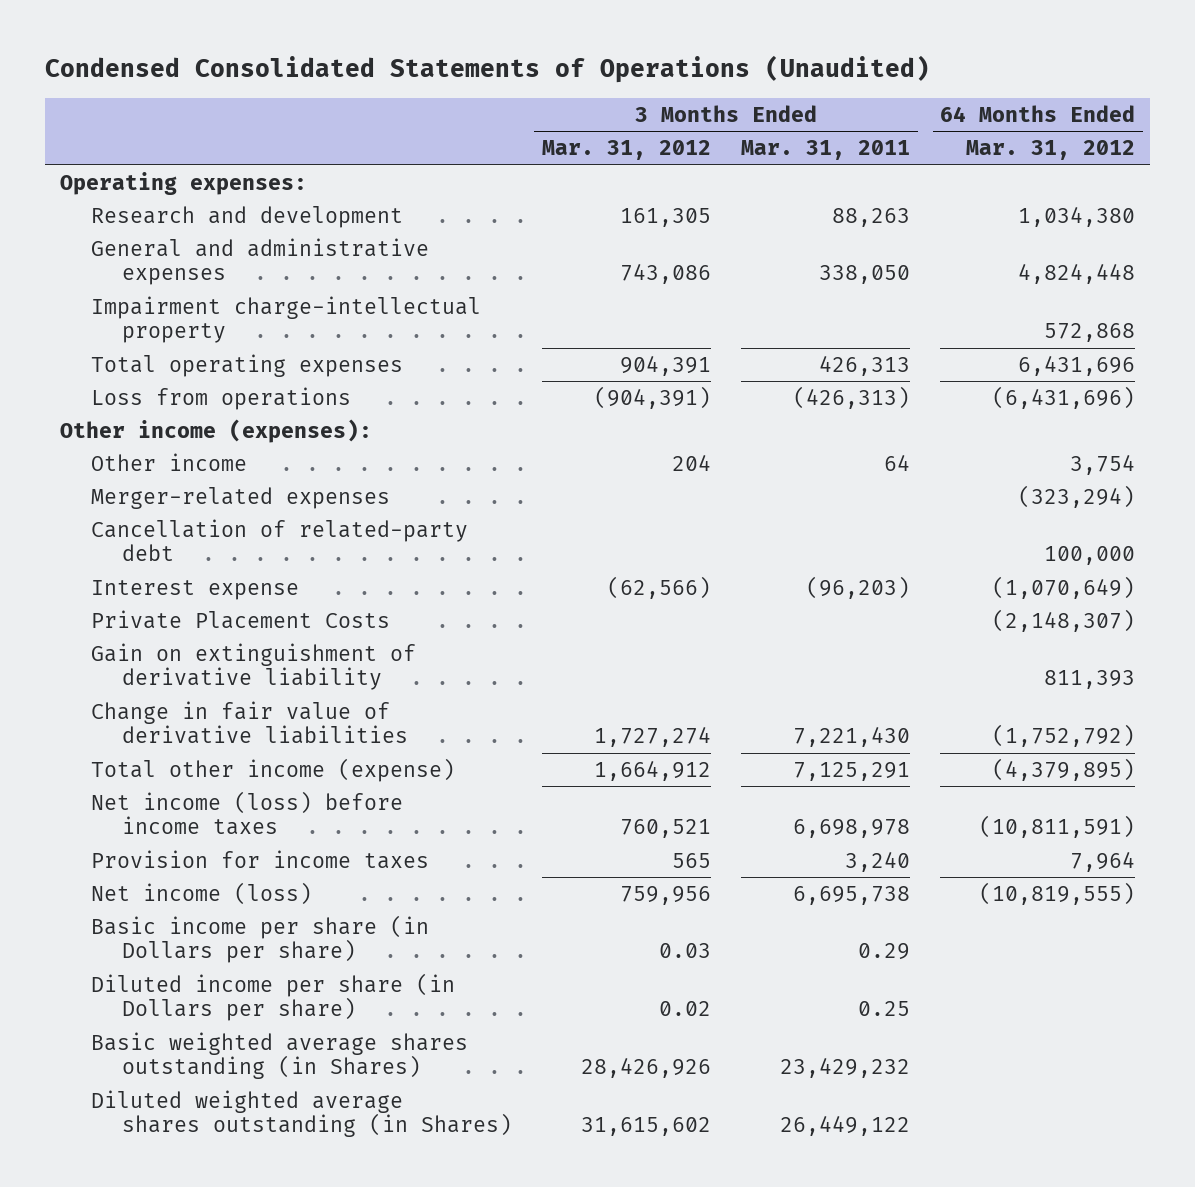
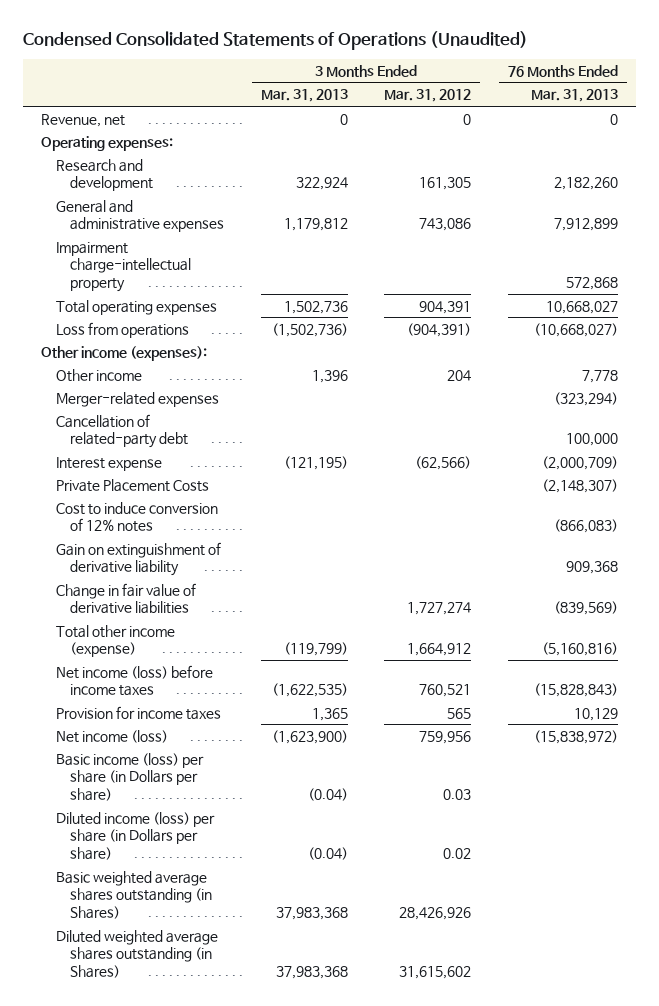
- | 3 Months Ended Mar. 31, 2012 | 3 Months Ended Mar. 31, 2011 | 64 Months Ended Mar. 31, 2012
+ | 3 Months Ended Mar. 31, 2013 | 3 Months Ended Mar. 31, 2012 | 76 Months Ended Mar. 31, 2013
+ Revenue, net | 0 | 0 | 0
+ Cost to induce conversion of 12% notes | | | (866,083)
- Basic income per share (in Dollars per share) | 0.03 | 0.29 |
- Diluted income per share (in Dollars per share) | 0.02 | 0.25 |
+ Basic income (loss) per share (in Dollars per share) | (0.04) | 0.03 |
+ Diluted income (loss) per share (in Dollars per share) | (0.04) | 0.02 |

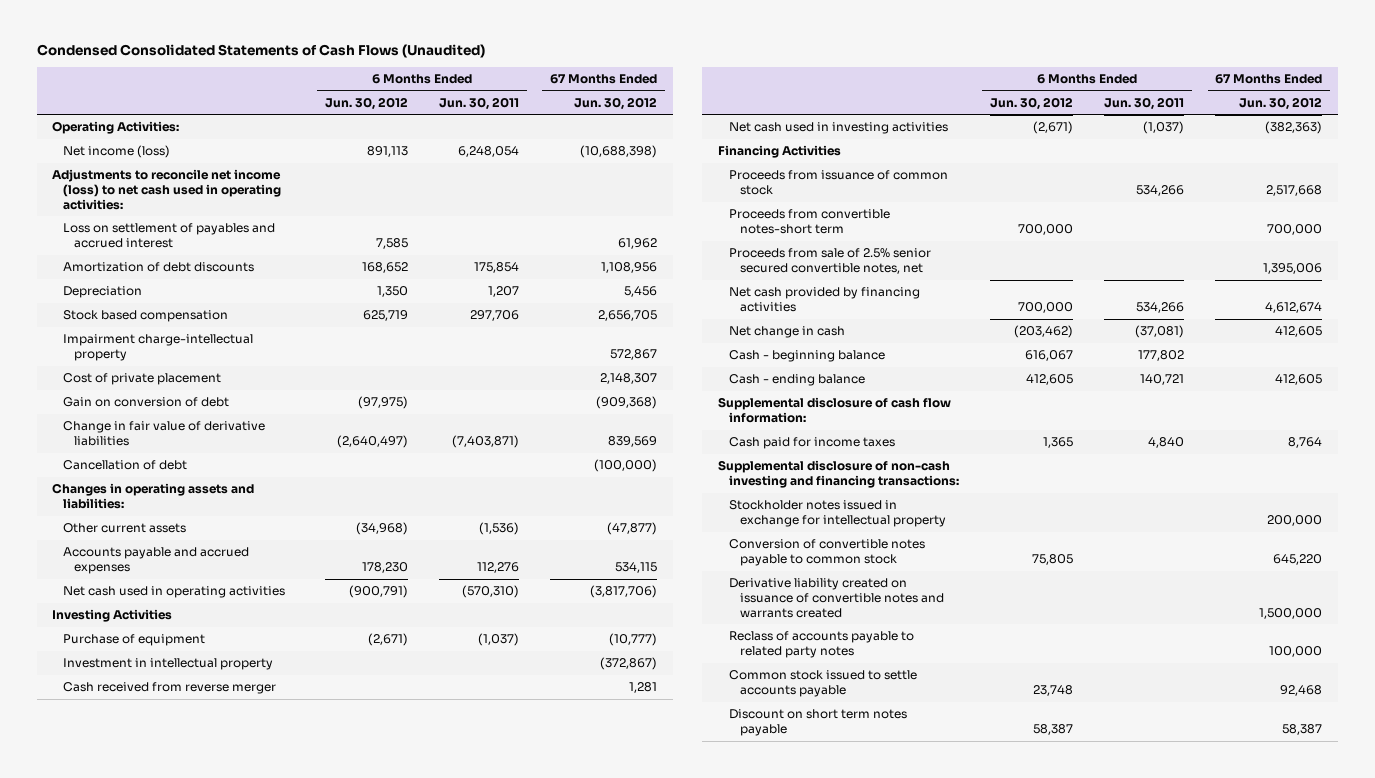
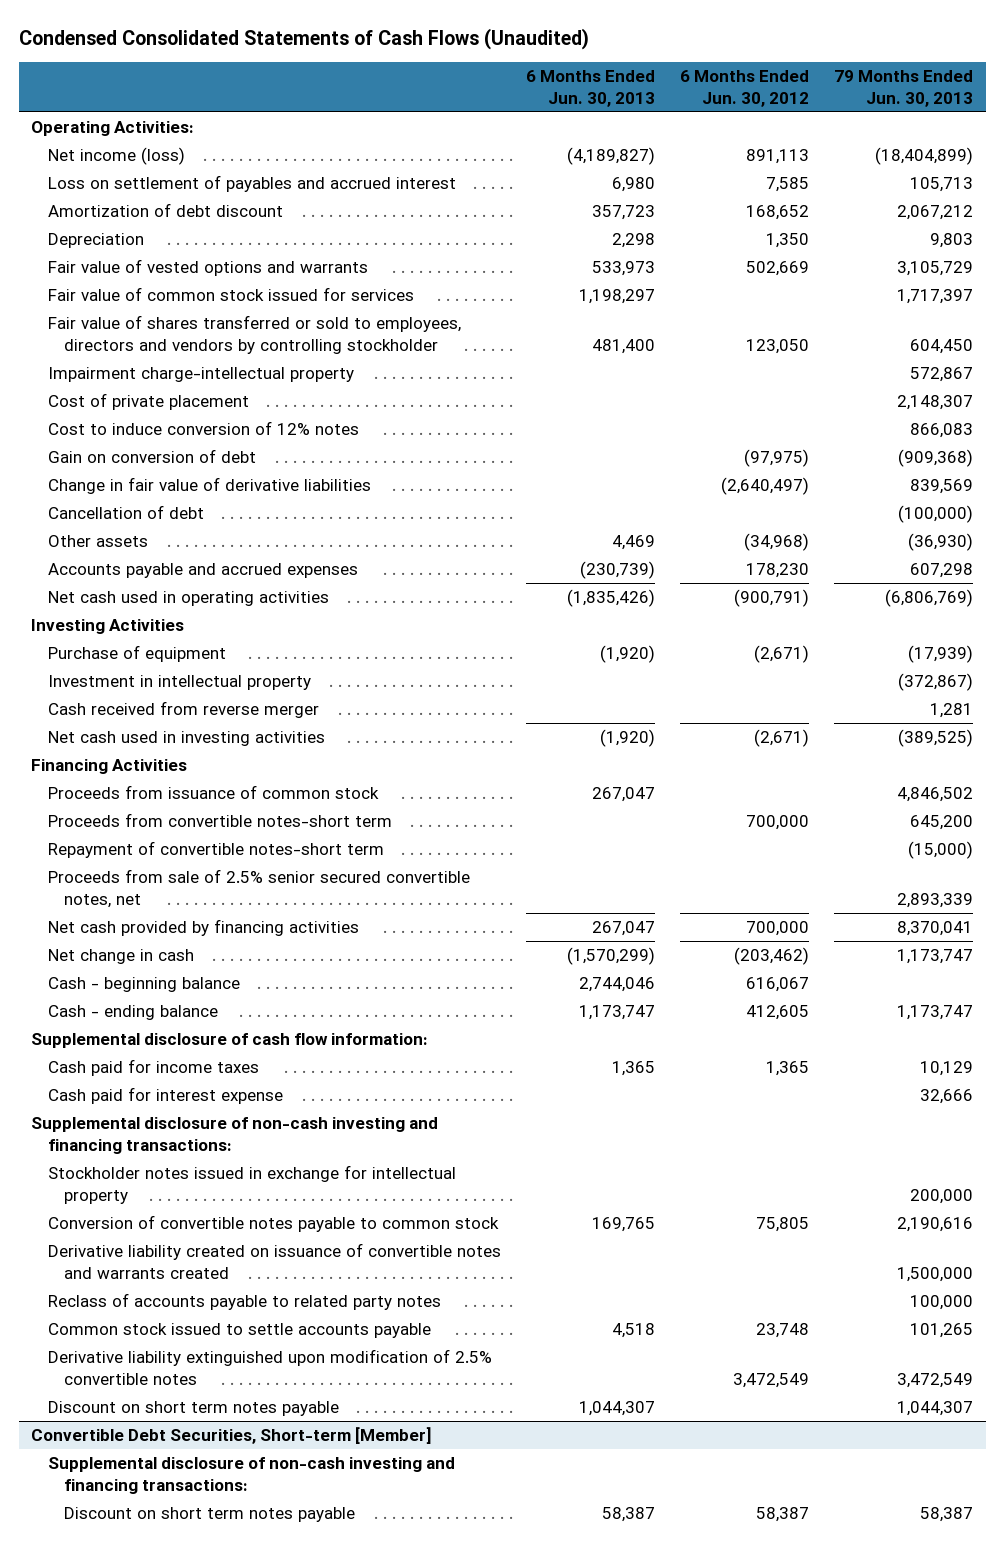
- | 6 Months Ended Jun. 30, 2012 | 6 Months Ended Jun. 30, 2011 | 67 Months Ended Jun. 30, 2012
+ | 6 Months Ended Jun. 30, 2013 | 6 Months Ended Jun. 30, 2012 | 79 Months Ended Jun. 30, 2013
- Adjustments to reconcile net income (loss) to net cash used in operating activities:
- Amortization of debt discounts | 168,652 | 175,854 | 1,108,956
+ Amortization of debt discount | 357,723 | 168,652 | 2,067,212
- Stock based compensation | 625,719 | 297,706 | 2,656,705
+ Fair value of vested options and warrants | 533,973 | 502,669 | 3,105,729
+ Fair value of common stock issued for services | 1,198,297 | | 1,717,397
+ Fair value of shares transferred or sold to employees, directors and vendors by controlling stockholder | 481,400 | 123,050 | 604,450
+ Cost to induce conversion of 12% notes | | | 866,083
- Changes in operating assets and liabilities:
- Other current assets | (34,968) | (1,536) | (47,877)
+ Other assets | 4,469 | (34,968) | (36,930)
+ Repayment of convertible notes-short term | | | (15,000)
+ Cash paid for interest expense | | | 32,666
+ Derivative liability extinguished upon modification of 2.5% convertible notes | | 3,472,549 | 3,472,549
+ Discount on short term notes payable | 1,044,307 | | 1,044,307
+ Convertible Debt Securities, Short-term [Member]
+ Supplemental disclosure of non-cash investing and financing transactions:

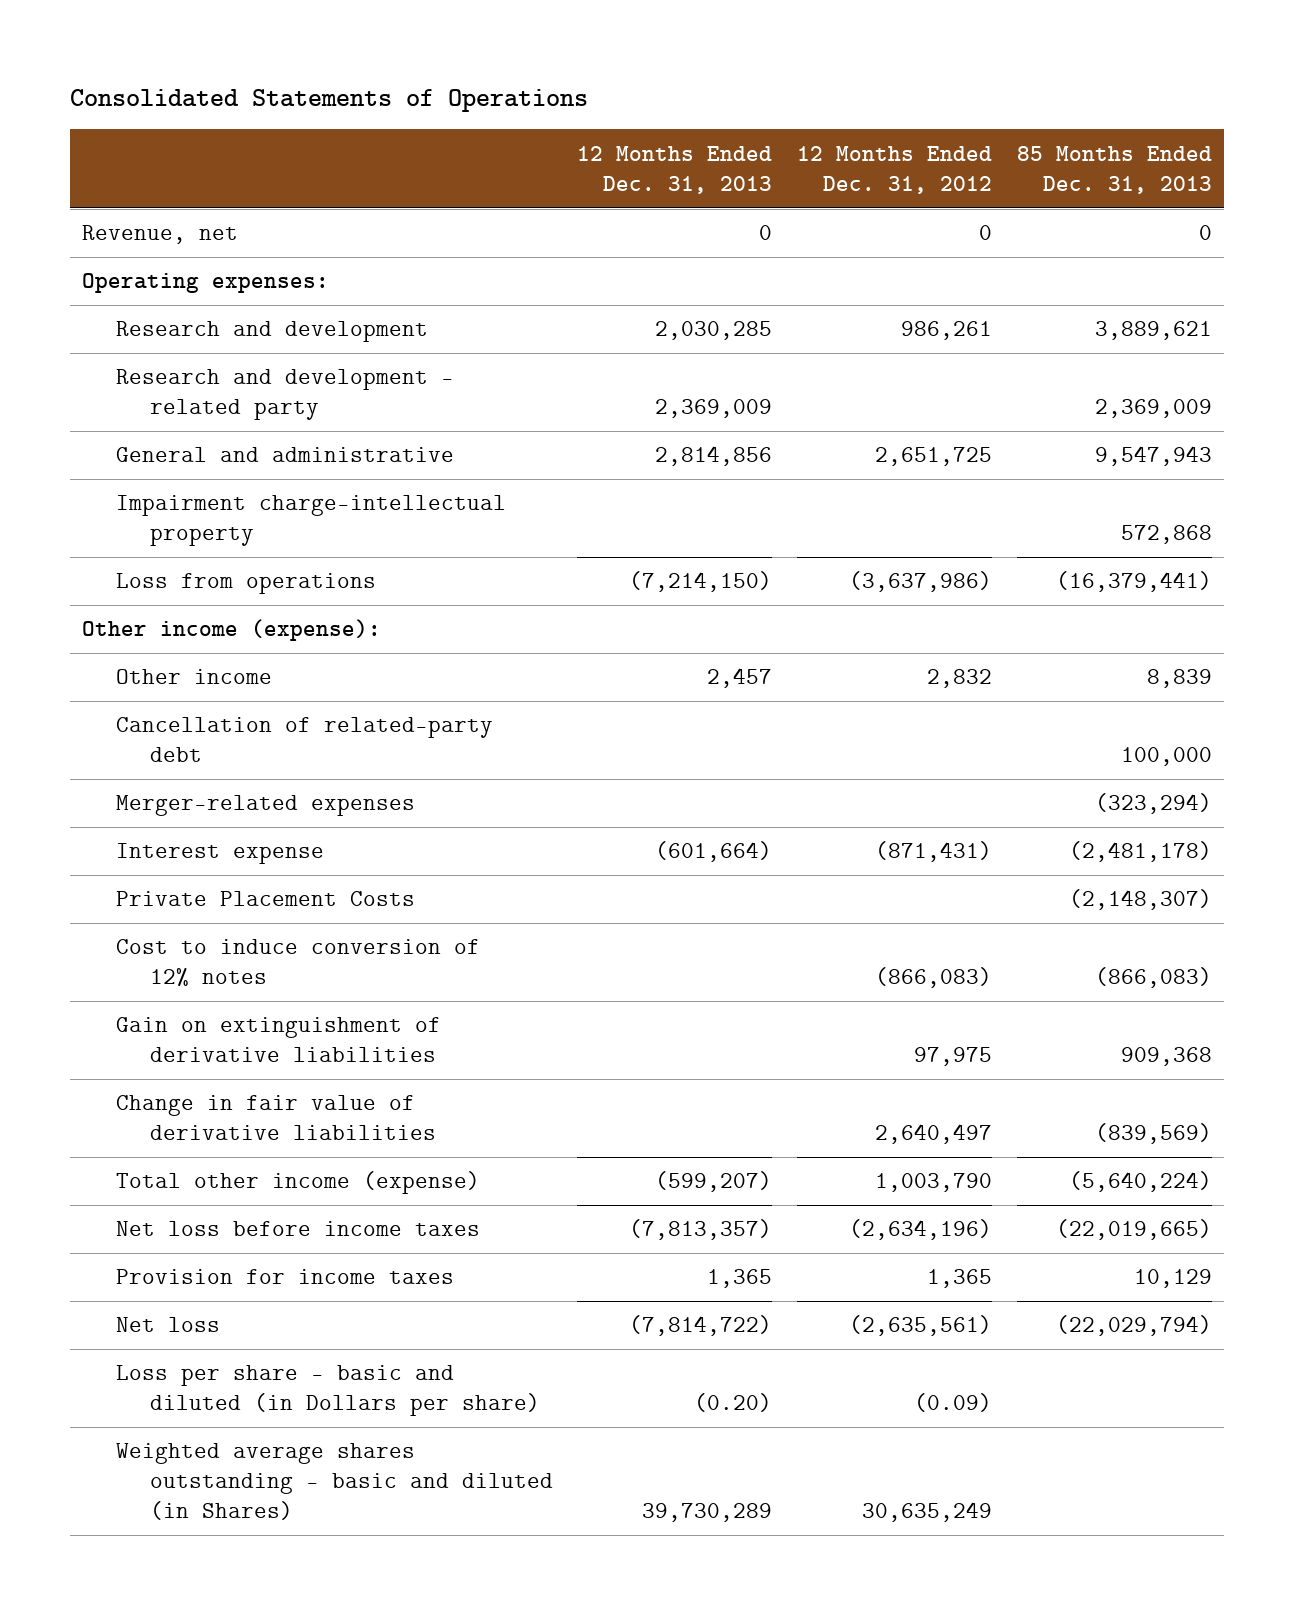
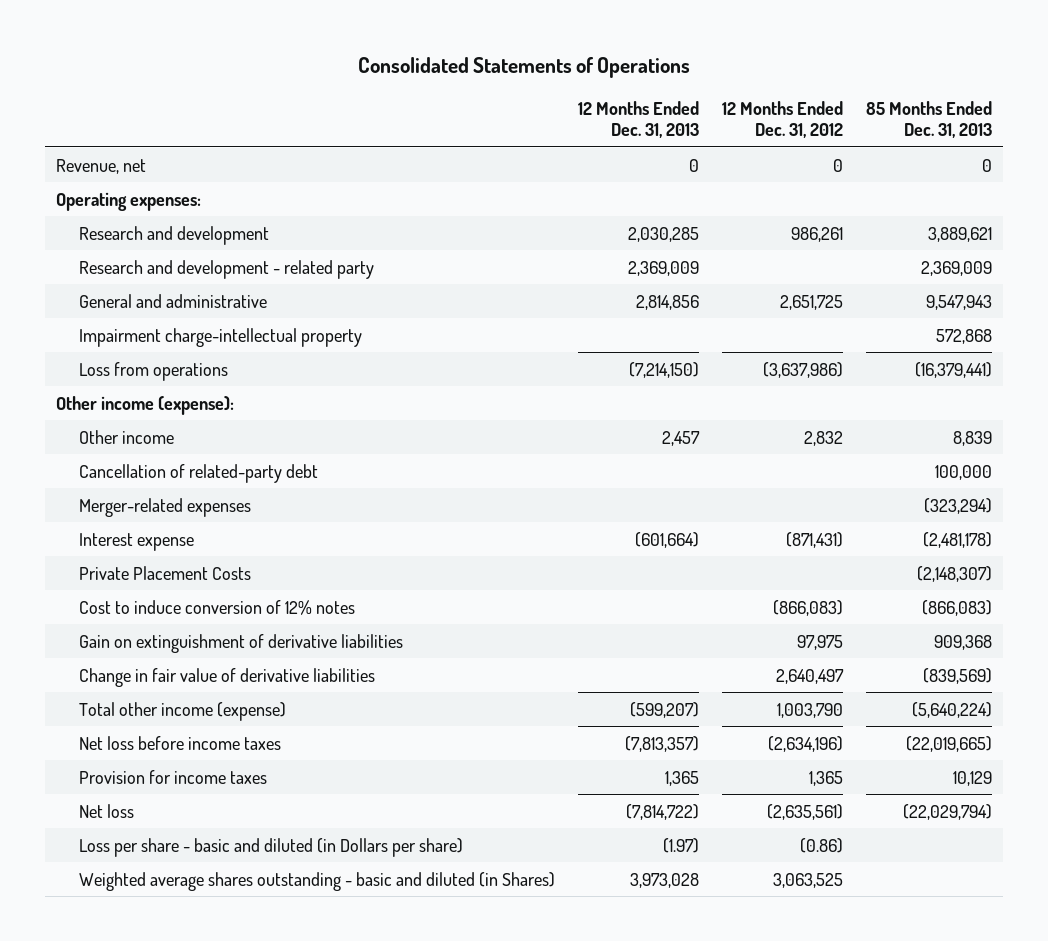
- Loss per share - basic and diluted (in Dollars per share) | (0.20) | (0.09) |
- Weighted average shares outstanding - basic and diluted (in Shares) | 39,730,289 | 30,635,249 |
+ Loss per share - basic and diluted (in Dollars per share) | (1.97) | (0.86) |
+ Weighted average shares outstanding - basic and diluted (in Shares) | 3,973,028 | 3,063,525 |

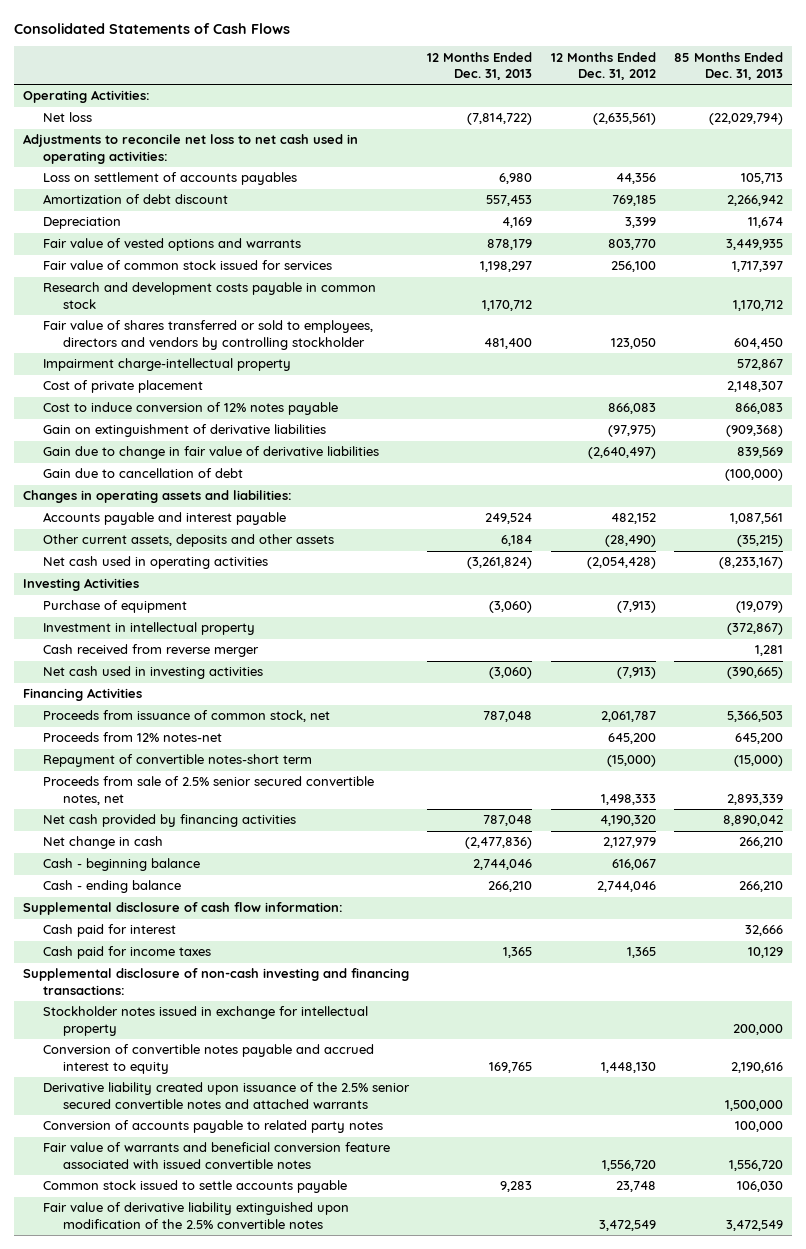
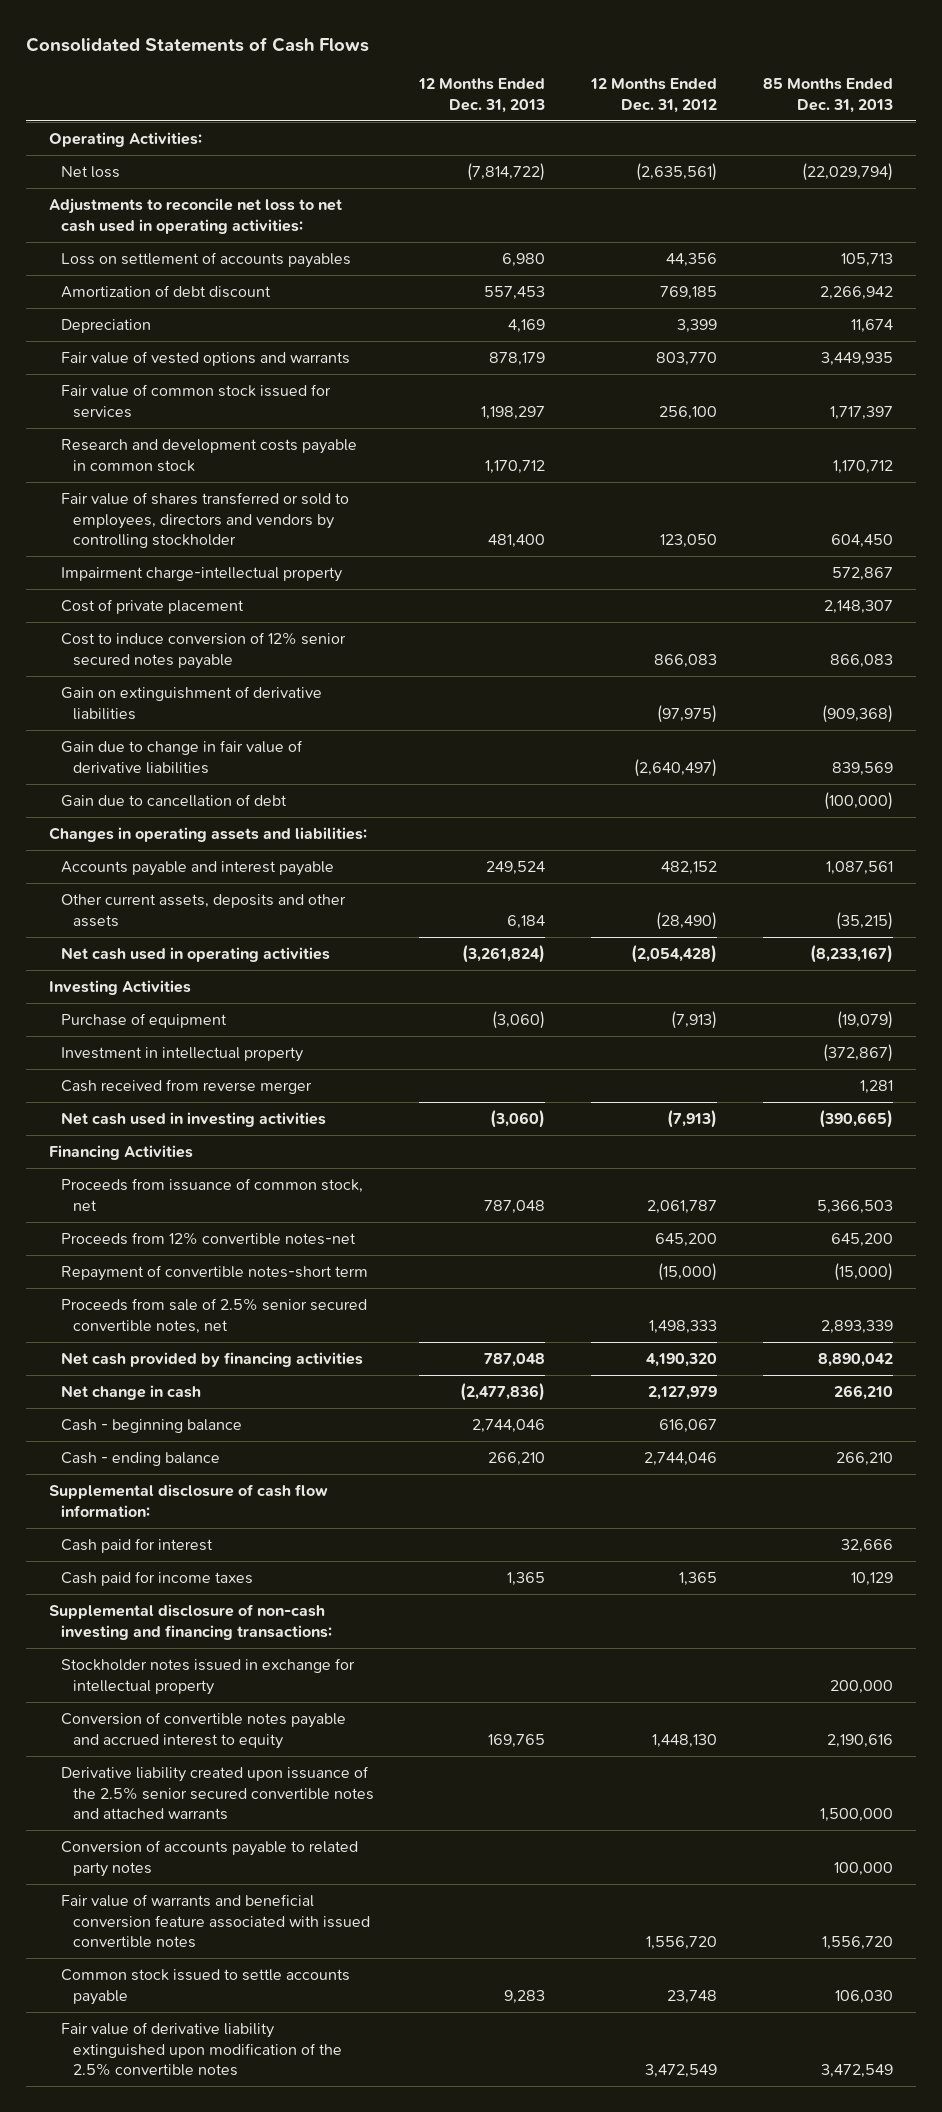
- Cost to induce conversion of 12% notes payable | | 866,083 | 866,083
+ Cost to induce conversion of 12% senior secured notes payable | | 866,083 | 866,083
- Proceeds from 12% notes-net | | 645,200 | 645,200
+ Proceeds from 12% convertible notes-net | | 645,200 | 645,200

